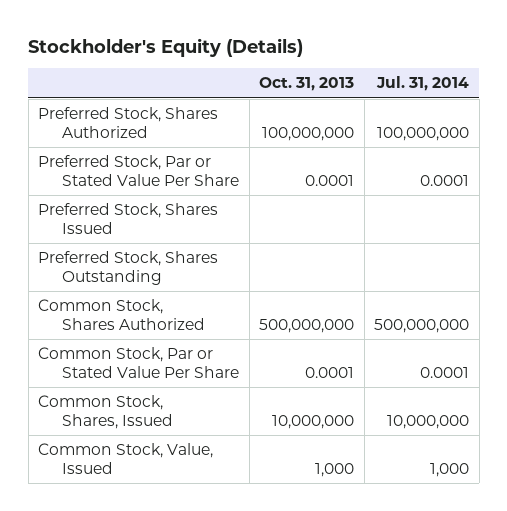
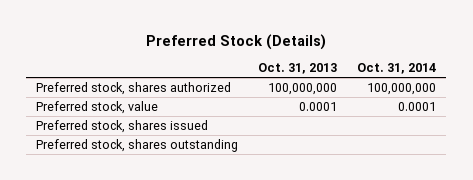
- Stockholder's Equity (Details)
+ Preferred Stock (Details)
- | Oct. 31, 2013 | Jul. 31, 2014
+ | Oct. 31, 2013 | Oct. 31, 2014
- Preferred Stock, Shares Authorized | 100,000,000 | 100,000,000
- Preferred Stock, Par or Stated Value Per Share | 0.0001 | 0.0001
- Preferred Stock, Shares Issued
- Preferred Stock, Shares Outstanding
- Common Stock, Shares Authorized | 500,000,000 | 500,000,000
- Common Stock, Par or Stated Value Per Share | 0.0001 | 0.0001
- Common Stock, Shares, Issued | 10,000,000 | 10,000,000
- Common Stock, Value, Issued | 1,000 | 1,000
+ Preferred stock, shares authorized | 100,000,000 | 100,000,000
+ Preferred stock, value | 0.0001 | 0.0001
+ Preferred stock, shares issued
+ Preferred stock, shares outstanding

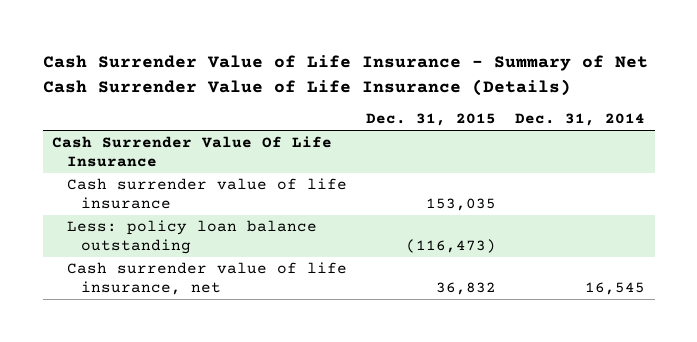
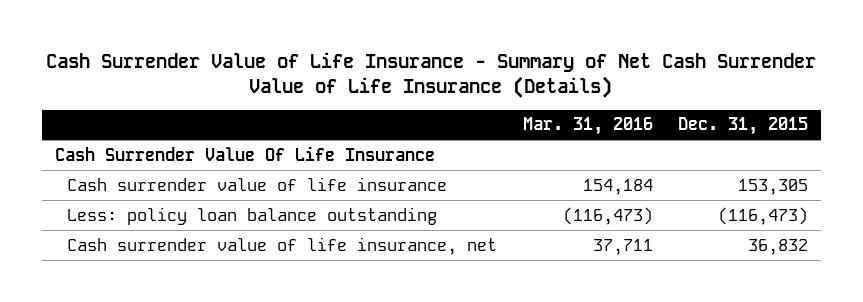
- | Dec. 31, 2015 | Dec. 31, 2014
+ | Mar. 31, 2016 | Dec. 31, 2015
- Cash surrender value of life insurance | 153,035 |
+ Cash surrender value of life insurance | 154,184 | 153,305

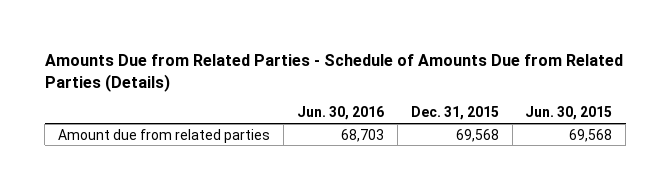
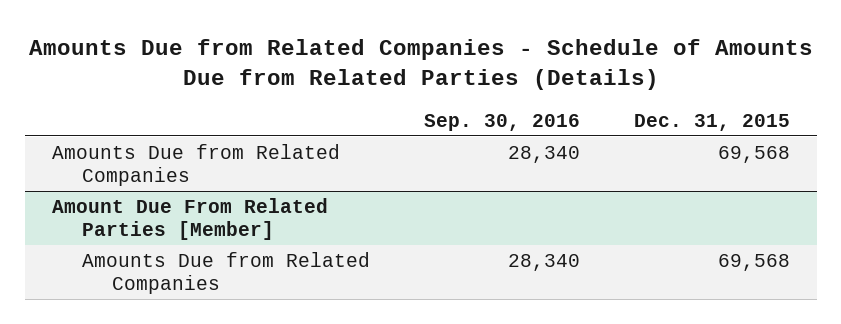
- Amounts Due from Related Parties - Schedule of Amounts Due from Related Parties (Details)
+ Amounts Due from Related Companies - Schedule of Amounts Due from Related Parties (Details)
- | Jun. 30, 2016 | Dec. 31, 2015 | Jun. 30, 2015
+ | Sep. 30, 2016 | Dec. 31, 2015
- Amount due from related parties | 68,703 | 69,568 | 69,568
+ Amounts Due from Related Companies | 28,340 | 69,568
+ Amount Due From Related Parties [Member]
+ Amounts Due from Related Companies | 28,340 | 69,568

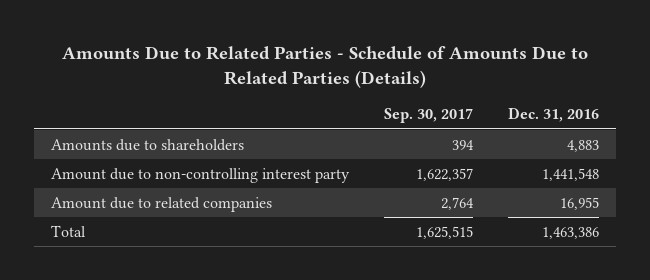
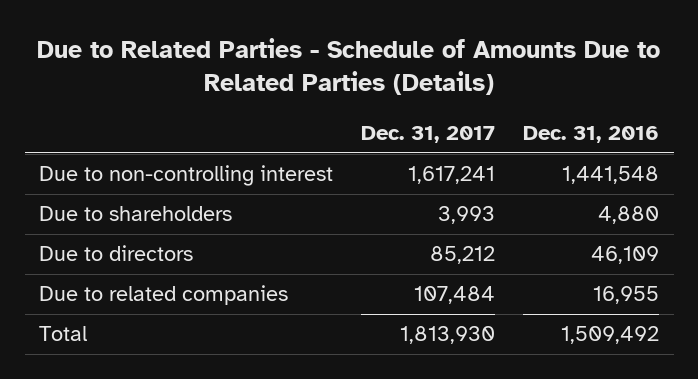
- Amounts Due to Related Parties - Schedule of Amounts Due to Related Parties (Details)
+ Due to Related Parties - Schedule of Amounts Due to Related Parties (Details)
- | Sep. 30, 2017 | Dec. 31, 2016
+ | Dec. 31, 2017 | Dec. 31, 2016
- Amounts due to shareholders | 394 | 4,883
- Amount due to non-controlling interest party | 1,622,357 | 1,441,548
- Amount due to related companies | 2,764 | 16,955
- Total | 1,625,515 | 1,463,386
+ Due to non-controlling interest | 1,617,241 | 1,441,548
+ Due to shareholders | 3,993 | 4,880
+ Due to directors | 85,212 | 46,109
+ Due to related companies | 107,484 | 16,955
+ Total | 1,813,930 | 1,509,492

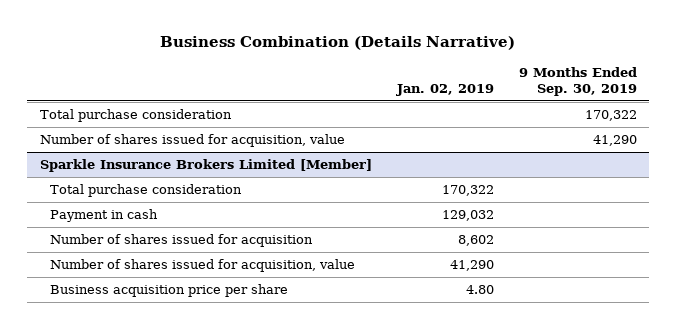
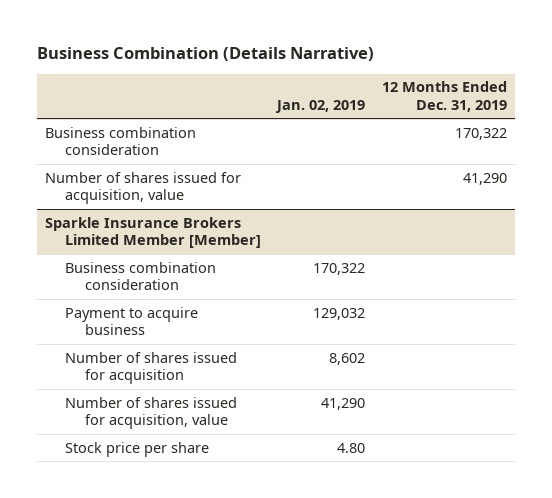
- | Jan. 02, 2019 | 9 Months Ended Sep. 30, 2019
+ | Jan. 02, 2019 | 12 Months Ended Dec. 31, 2019
- Total purchase consideration | | 170,322
+ Business combination consideration | | 170,322
- Sparkle Insurance Brokers Limited [Member]
- Total purchase consideration | 170,322 |
- Payment in cash | 129,032 |
+ Sparkle Insurance Brokers Limited Member [Member]
+ Business combination consideration | 170,322 |
+ Payment to acquire business | 129,032 |
- Business acquisition price per share | 4.80 |
+ Stock price per share | 4.80 |

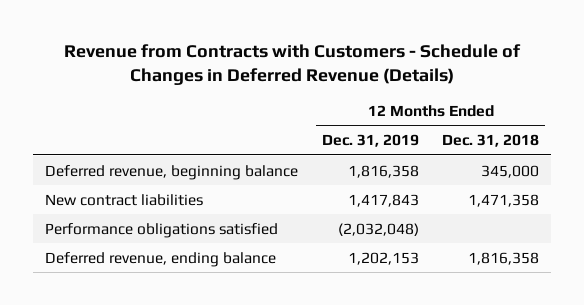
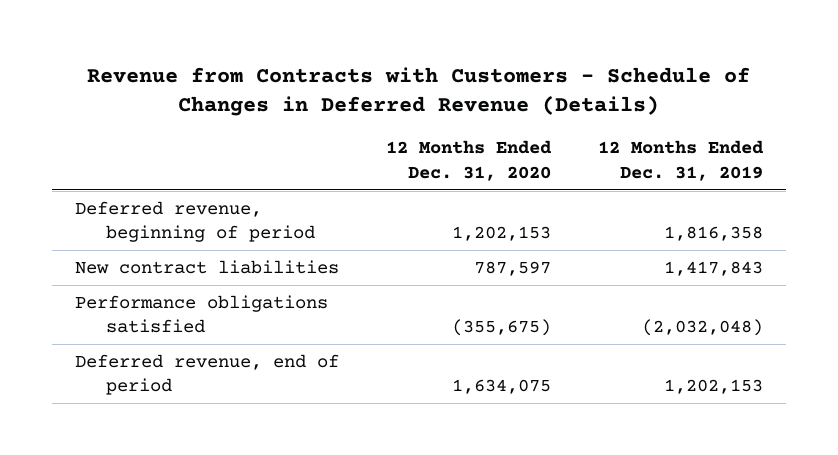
- | 12 Months Ended Dec. 31, 2019 | 12 Months Ended Dec. 31, 2018
+ | 12 Months Ended Dec. 31, 2020 | 12 Months Ended Dec. 31, 2019
- Deferred revenue, beginning balance | 1,816,358 | 345,000
+ Deferred revenue, beginning of period | 1,202,153 | 1,816,358
- Deferred revenue, ending balance | 1,202,153 | 1,816,358
+ Deferred revenue, end of period | 1,634,075 | 1,202,153

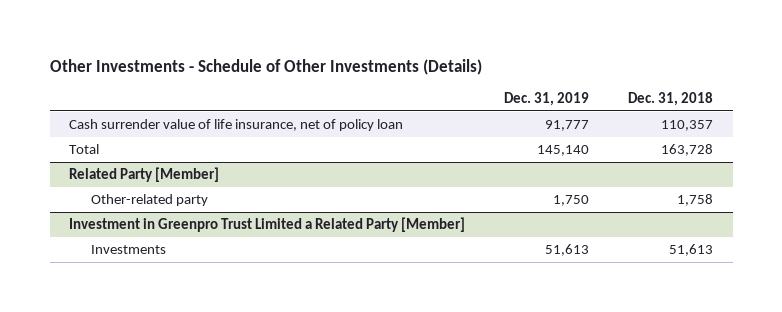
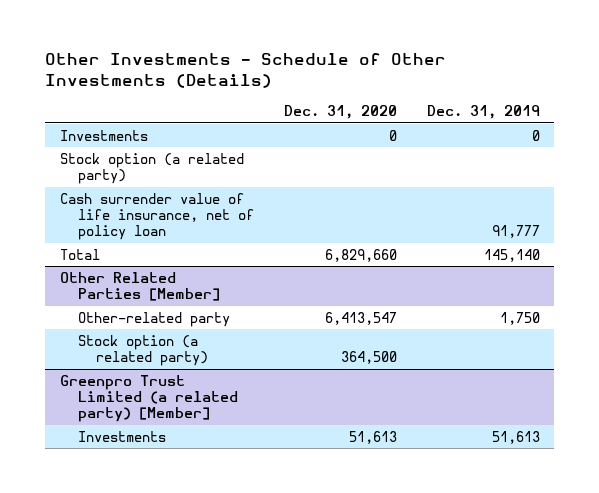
- | Dec. 31, 2019 | Dec. 31, 2018
+ | Dec. 31, 2020 | Dec. 31, 2019
+ Investments | 0 | 0
+ Stock option (a related party)
- Related Party [Member]
+ Other Related Parties [Member]
- Investment in Greenpro Trust Limited a Related Party [Member]
+ Stock option (a related party) | 364,500 |
+ Greenpro Trust Limited (a related party) [Member]

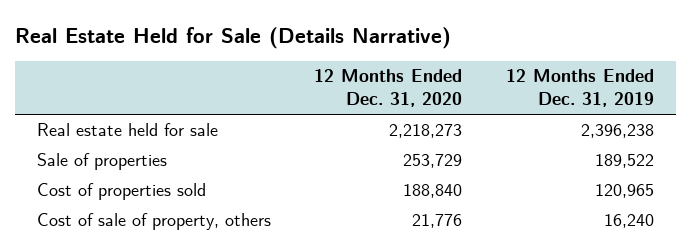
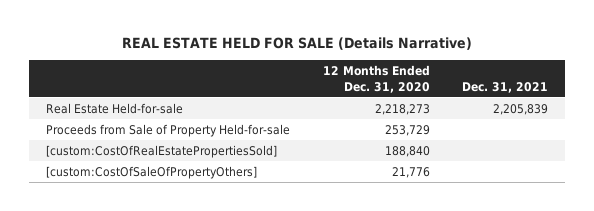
- Real Estate Held for Sale (Details Narrative)
+ REAL ESTATE HELD FOR SALE (Details Narrative)
- | 12 Months Ended Dec. 31, 2020 | 12 Months Ended Dec. 31, 2019
+ | 12 Months Ended Dec. 31, 2020 | Dec. 31, 2021
- Real estate held for sale | 2,218,273 | 2,396,238
- Sale of properties | 253,729 | 189,522
- Cost of properties sold | 188,840 | 120,965
- Cost of sale of property, others | 21,776 | 16,240
+ Real Estate Held-for-sale | 2,218,273 | 2,205,839
+ Proceeds from Sale of Property Held-for-sale | 253,729 |
+ [custom:CostOfRealEstatePropertiesSold] | 188,840 |
+ [custom:CostOfSaleOfPropertyOthers] | 21,776 |

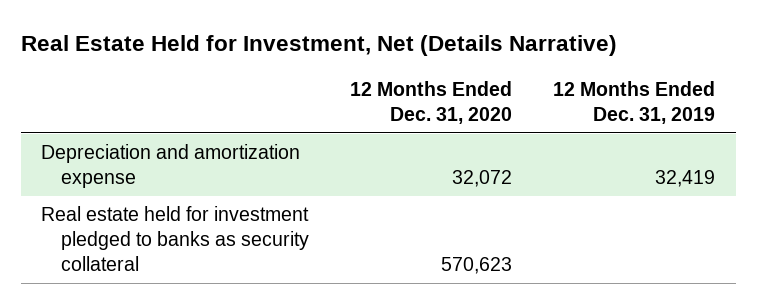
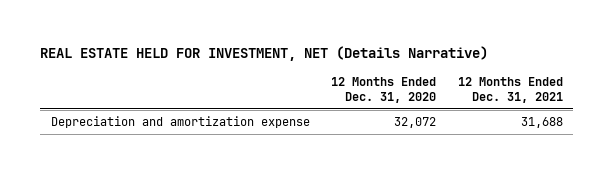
- Real Estate Held for Investment, Net (Details Narrative)
+ REAL ESTATE HELD FOR INVESTMENT, NET (Details Narrative)
- | 12 Months Ended Dec. 31, 2020 | 12 Months Ended Dec. 31, 2019
+ | 12 Months Ended Dec. 31, 2020 | 12 Months Ended Dec. 31, 2021
- Real estate held for investment pledged to banks as security collateral | 570,623 |

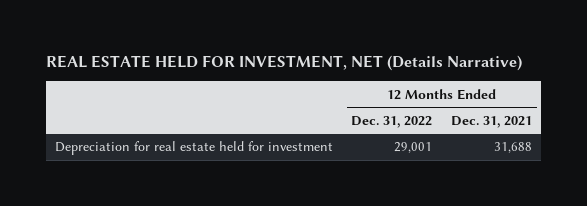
- | 12 Months Ended Dec. 31, 2020 | 12 Months Ended Dec. 31, 2021
+ | 12 Months Ended Dec. 31, 2022 | 12 Months Ended Dec. 31, 2021
- Depreciation and amortization expense | 32,072 | 31,688
+ Depreciation for real estate held for investment | 29,001 | 31,688

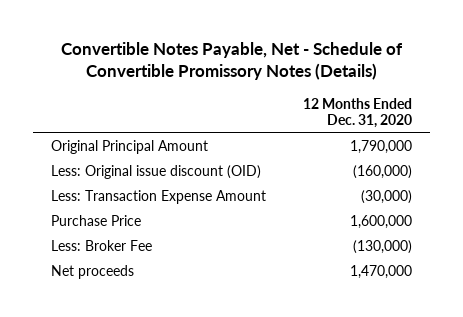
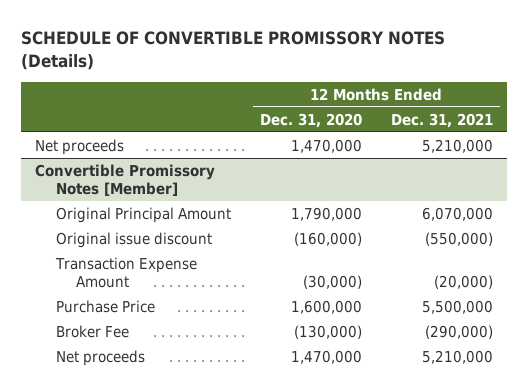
- Convertible Notes Payable, Net - Schedule of Convertible Promissory Notes (Details)
+ SCHEDULE OF CONVERTIBLE PROMISSORY NOTES (Details)
- | 12 Months Ended Dec. 31, 2020
+ | 12 Months Ended Dec. 31, 2020 | 12 Months Ended Dec. 31, 2021
+ Net proceeds | 1,470,000 | 5,210,000
+ Convertible Promissory Notes [Member]
- Less: Original issue discount (OID) | (160,000)
- Less: Transaction Expense Amount | (30,000)
+ Original issue discount | (160,000) | (550,000)
+ Transaction Expense Amount | (30,000) | (20,000)
- Less: Broker Fee | (130,000)
+ Broker Fee | (130,000) | (290,000)

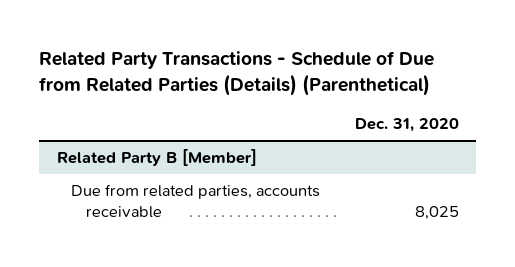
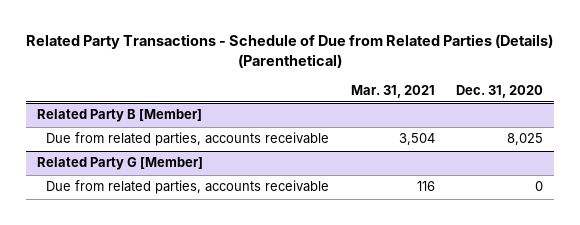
- | Dec. 31, 2020
+ | Mar. 31, 2021 | Dec. 31, 2020
+ Related Party G [Member]
+ Due from related parties, accounts receivable | 116 | 0

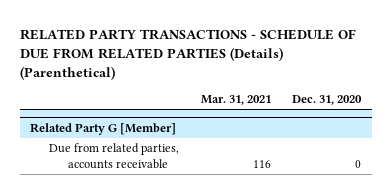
- Related Party Transactions - Schedule of Due from Related Parties (Details) (Parenthetical)
+ RELATED PARTY TRANSACTIONS - SCHEDULE OF DUE FROM RELATED PARTIES (Details) (Parenthetical)
- Related Party B [Member]
- Due from related parties, accounts receivable | 3,504 | 8,025

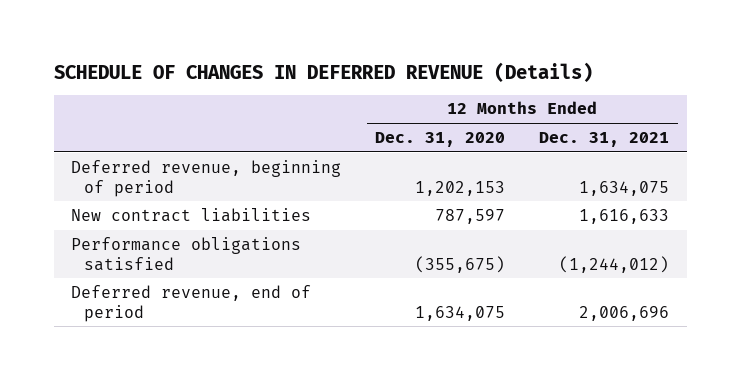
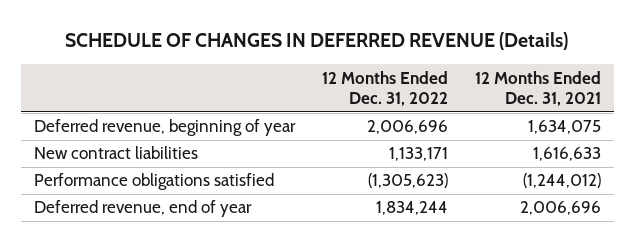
- | 12 Months Ended Dec. 31, 2020 | 12 Months Ended Dec. 31, 2021
+ | 12 Months Ended Dec. 31, 2022 | 12 Months Ended Dec. 31, 2021
- Deferred revenue, beginning of period | 1,202,153 | 1,634,075
+ Deferred revenue, beginning of year | 2,006,696 | 1,634,075
- Deferred revenue, end of period | 1,634,075 | 2,006,696
+ Deferred revenue, end of year | 1,834,244 | 2,006,696

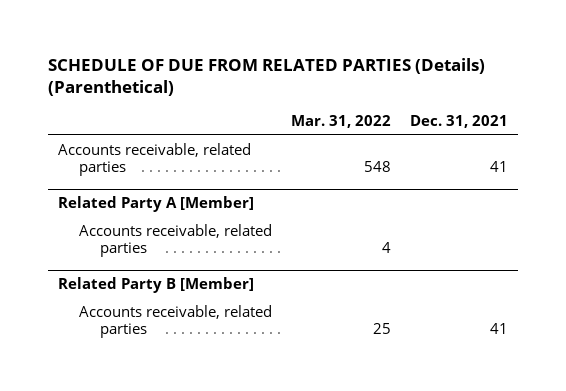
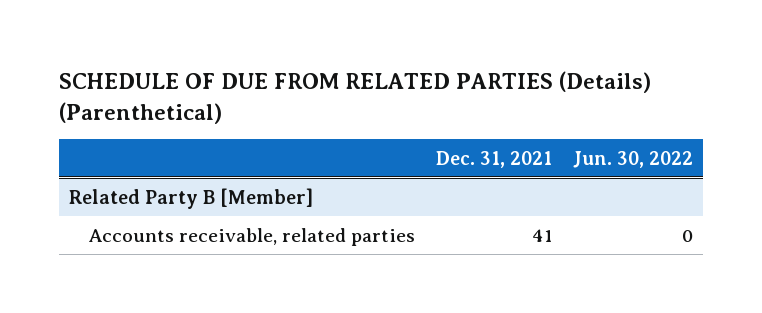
- | Mar. 31, 2022 | Dec. 31, 2021
+ | Dec. 31, 2021 | Jun. 30, 2022
- Accounts receivable, related parties | 548 | 41
- Related Party A [Member]
- Accounts receivable, related parties | 4 |

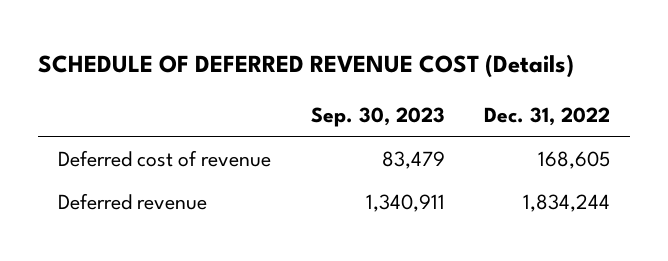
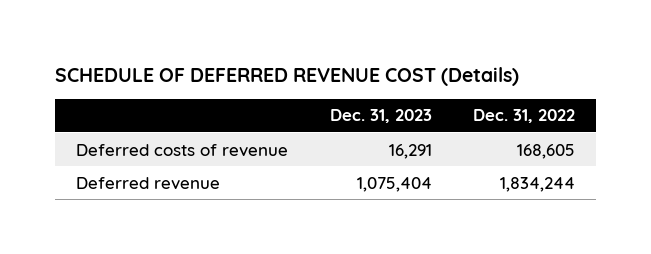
- | Sep. 30, 2023 | Dec. 31, 2022
+ | Dec. 31, 2023 | Dec. 31, 2022
- Deferred cost of revenue | 83,479 | 168,605
+ Deferred costs of revenue | 16,291 | 168,605

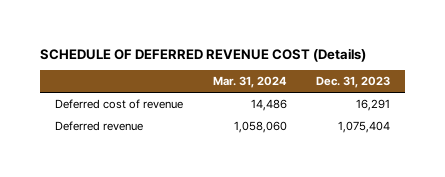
- | Dec. 31, 2023 | Dec. 31, 2022
+ | Mar. 31, 2024 | Dec. 31, 2023
- Deferred costs of revenue | 16,291 | 168,605
+ Deferred cost of revenue | 14,486 | 16,291

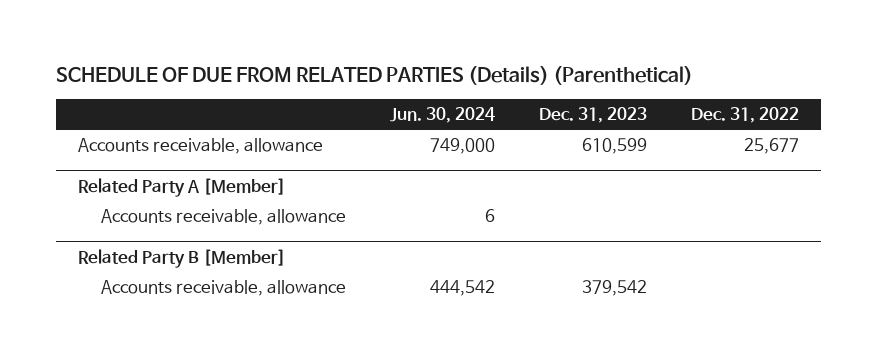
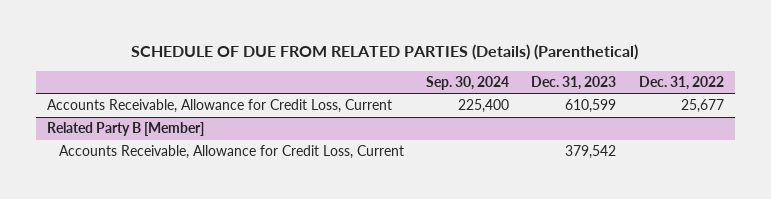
- | Jun. 30, 2024 | Dec. 31, 2023 | Dec. 31, 2022
+ | Sep. 30, 2024 | Dec. 31, 2023 | Dec. 31, 2022
- Accounts receivable, allowance | 749,000 | 610,599 | 25,677
- Related Party A [Member]
- Accounts receivable, allowance | 6 | |
+ Accounts Receivable, Allowance for Credit Loss, Current | 225,400 | 610,599 | 25,677
@ Related Party B [Member]
- Accounts receivable, allowance | 444,542 | 379,542 |
+ Accounts Receivable, Allowance for Credit Loss, Current | | 379,542 |

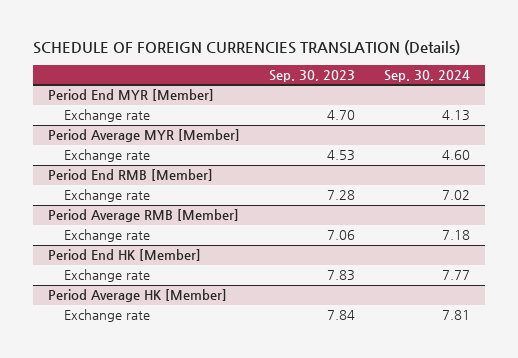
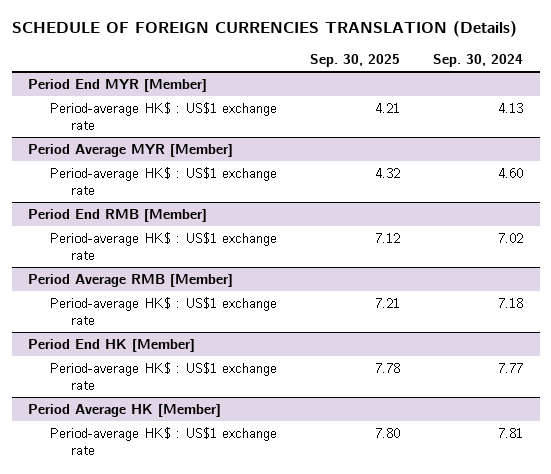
- | Sep. 30, 2023 | Sep. 30, 2024
+ | Sep. 30, 2025 | Sep. 30, 2024
@ Period End MYR [Member]
- Exchange rate | 4.70 | 4.13
+ Period-average HK$ : US$1 exchange rate | 4.21 | 4.13
@ Period Average MYR [Member]
- Exchange rate | 4.53 | 4.60
+ Period-average HK$ : US$1 exchange rate | 4.32 | 4.60
@ Period End RMB [Member]
- Exchange rate | 7.28 | 7.02
+ Period-average HK$ : US$1 exchange rate | 7.12 | 7.02
@ Period Average RMB [Member]
- Exchange rate | 7.06 | 7.18
+ Period-average HK$ : US$1 exchange rate | 7.21 | 7.18
@ Period End HK [Member]
- Exchange rate | 7.83 | 7.77
+ Period-average HK$ : US$1 exchange rate | 7.78 | 7.77
@ Period Average HK [Member]
- Exchange rate | 7.84 | 7.81
+ Period-average HK$ : US$1 exchange rate | 7.80 | 7.81

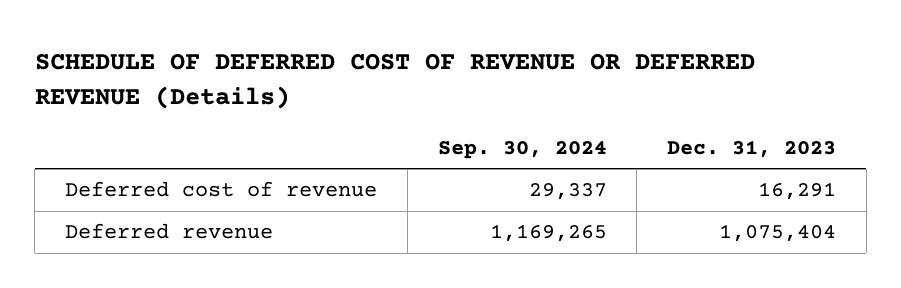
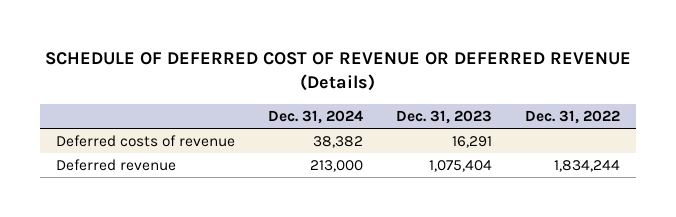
- | Sep. 30, 2024 | Dec. 31, 2023
+ | Dec. 31, 2024 | Dec. 31, 2023 | Dec. 31, 2022
- Deferred cost of revenue | 29,337 | 16,291
+ Deferred costs of revenue | 38,382 | 16,291 |

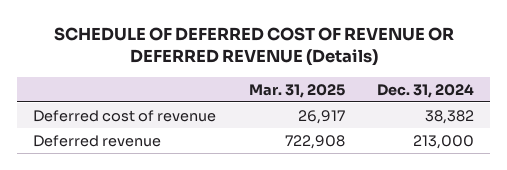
- | Dec. 31, 2024 | Dec. 31, 2023 | Dec. 31, 2022
+ | Mar. 31, 2025 | Dec. 31, 2024
- Deferred costs of revenue | 38,382 | 16,291 |
+ Deferred cost of revenue | 26,917 | 38,382

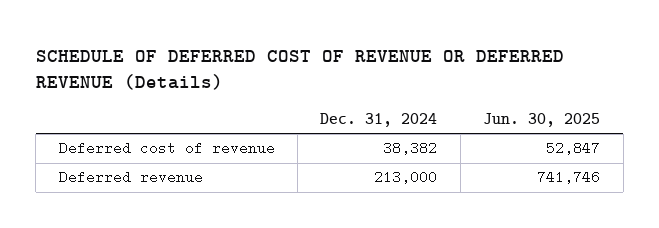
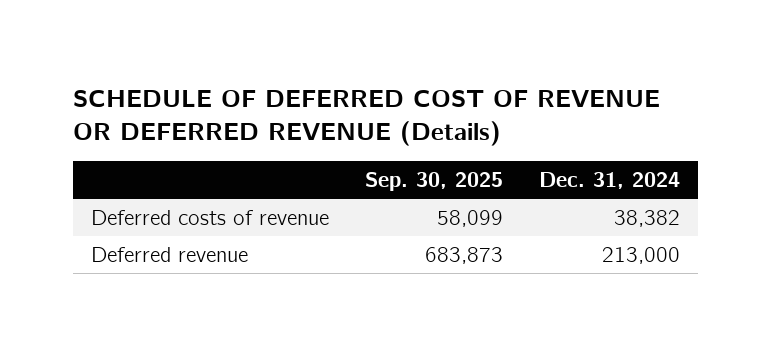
- | Dec. 31, 2024 | Jun. 30, 2025
+ | Sep. 30, 2025 | Dec. 31, 2024
- Deferred cost of revenue | 38,382 | 52,847
+ Deferred costs of revenue | 58,099 | 38,382

